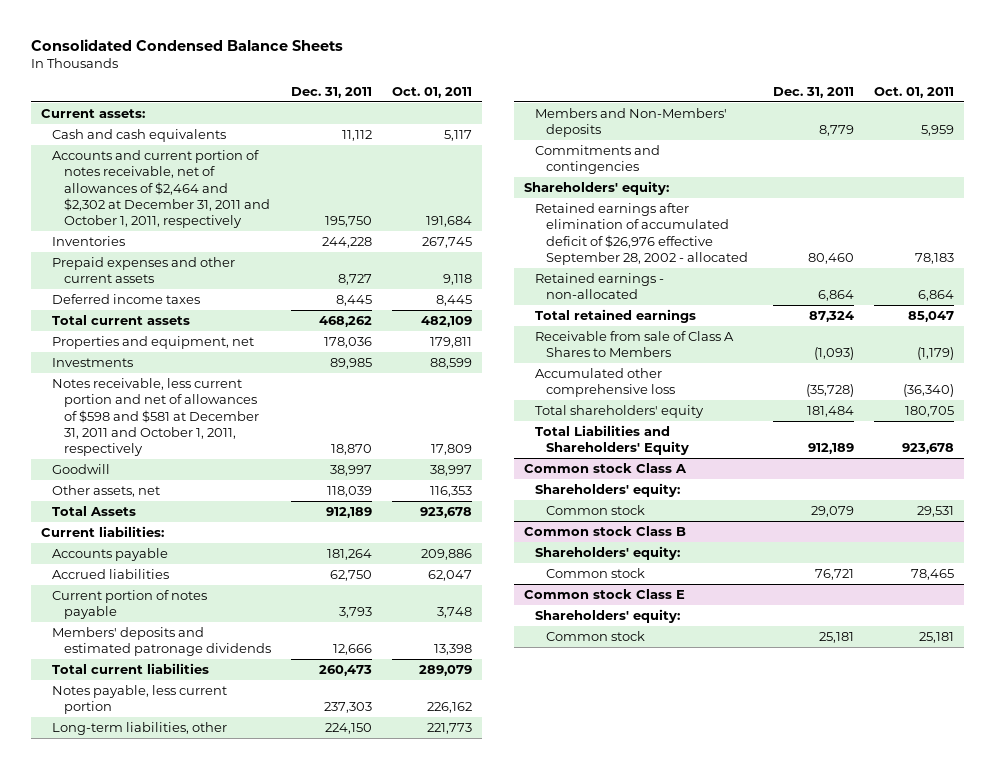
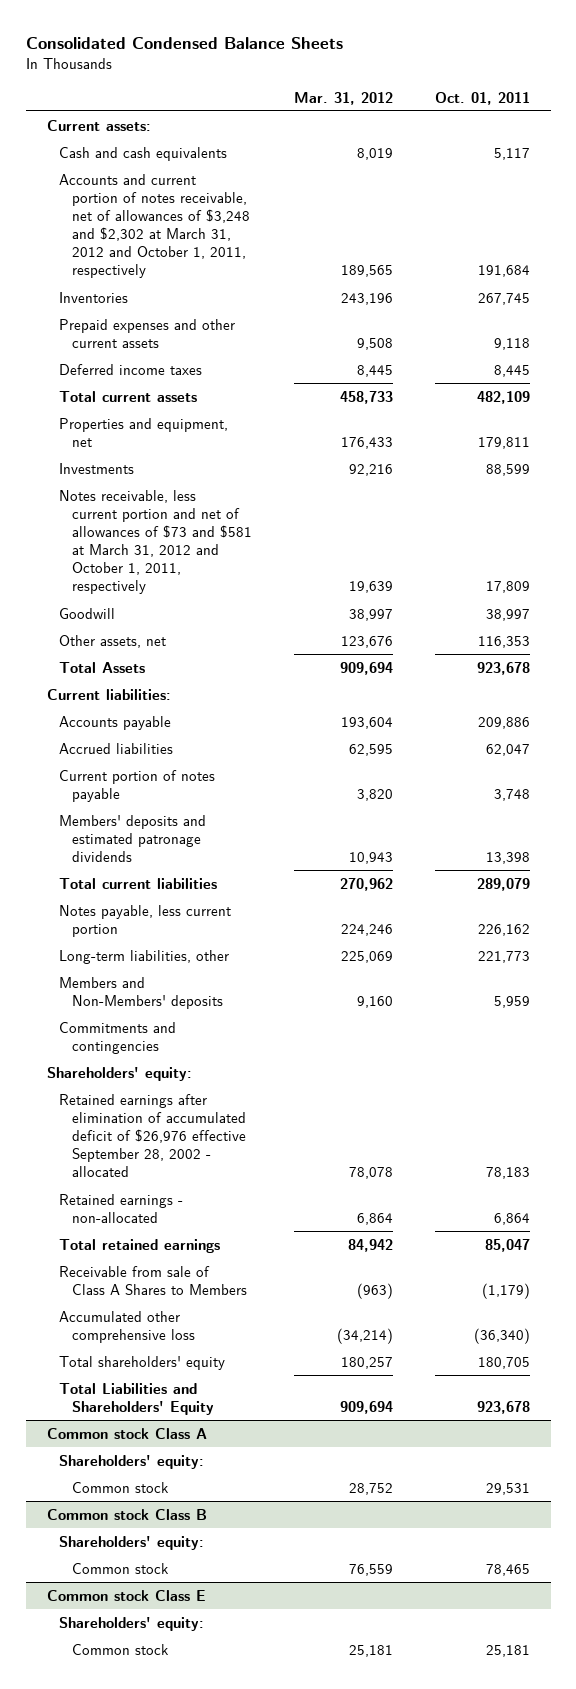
- | Dec. 31, 2011 | Oct. 01, 2011
+ | Mar. 31, 2012 | Oct. 01, 2011
- Accounts and current portion of notes receivable, net of allowances of $2,464 and $2,302 at December 31, 2011 and October 1, 2011, respectively | 195,750 | 191,684
+ Accounts and current portion of notes receivable, net of allowances of $3,248 and $2,302 at March 31, 2012 and October 1, 2011, respectively | 189,565 | 191,684
- Notes receivable, less current portion and net of allowances of $598 and $581 at December 31, 2011 and October 1, 2011, respectively | 18,870 | 17,809
+ Notes receivable, less current portion and net of allowances of $73 and $581 at March 31, 2012 and October 1, 2011, respectively | 19,639 | 17,809

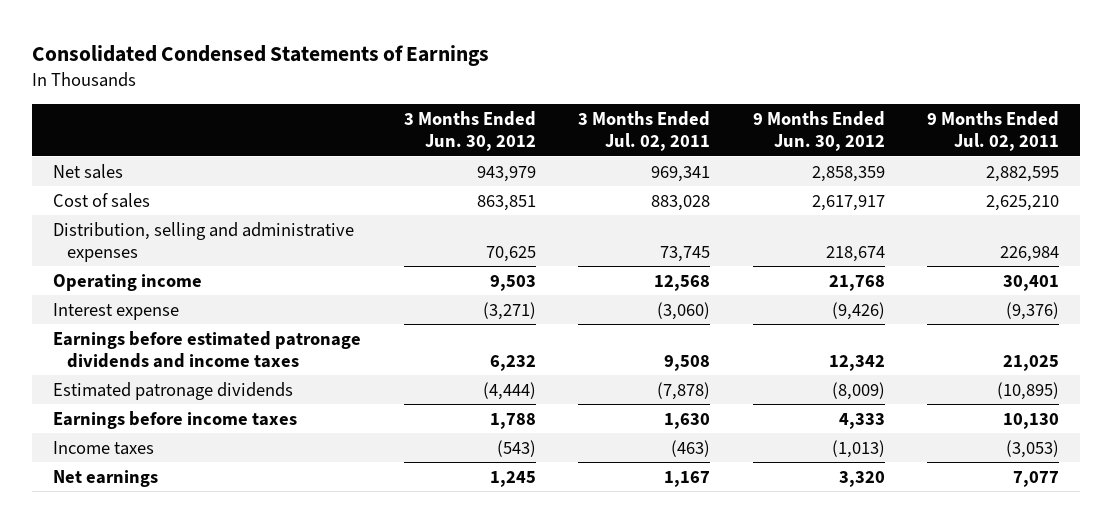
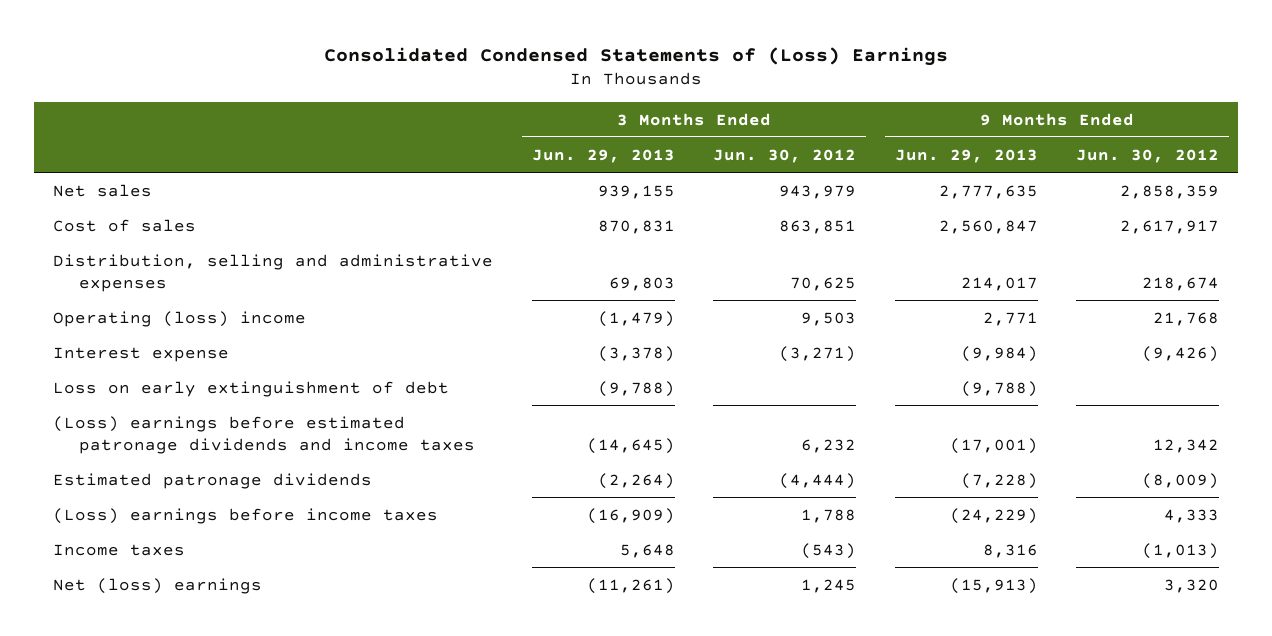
- Consolidated Condensed Statements of Earnings
+ Consolidated Condensed Statements of (Loss) Earnings
- | 3 Months Ended Jun. 30, 2012 | 3 Months Ended Jul. 02, 2011 | 9 Months Ended Jun. 30, 2012 | 9 Months Ended Jul. 02, 2011
+ | 3 Months Ended Jun. 29, 2013 | 3 Months Ended Jun. 30, 2012 | 9 Months Ended Jun. 29, 2013 | 9 Months Ended Jun. 30, 2012
- Operating income | 9,503 | 12,568 | 21,768 | 30,401
+ Operating (loss) income | (1,479) | 9,503 | 2,771 | 21,768
- Earnings before estimated patronage dividends and income taxes | 6,232 | 9,508 | 12,342 | 21,025
+ Loss on early extinguishment of debt | (9,788) | | (9,788) |
+ (Loss) earnings before estimated patronage dividends and income taxes | (14,645) | 6,232 | (17,001) | 12,342
- Earnings before income taxes | 1,788 | 1,630 | 4,333 | 10,130
+ (Loss) earnings before income taxes | (16,909) | 1,788 | (24,229) | 4,333
- Net earnings | 1,245 | 1,167 | 3,320 | 7,077
+ Net (loss) earnings | (11,261) | 1,245 | (15,913) | 3,320

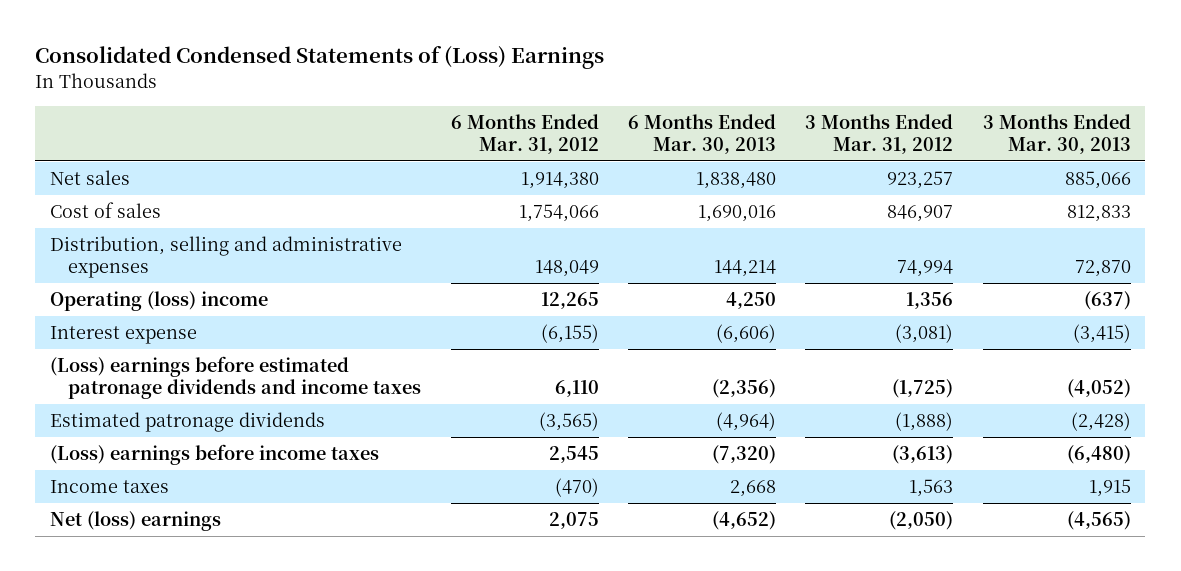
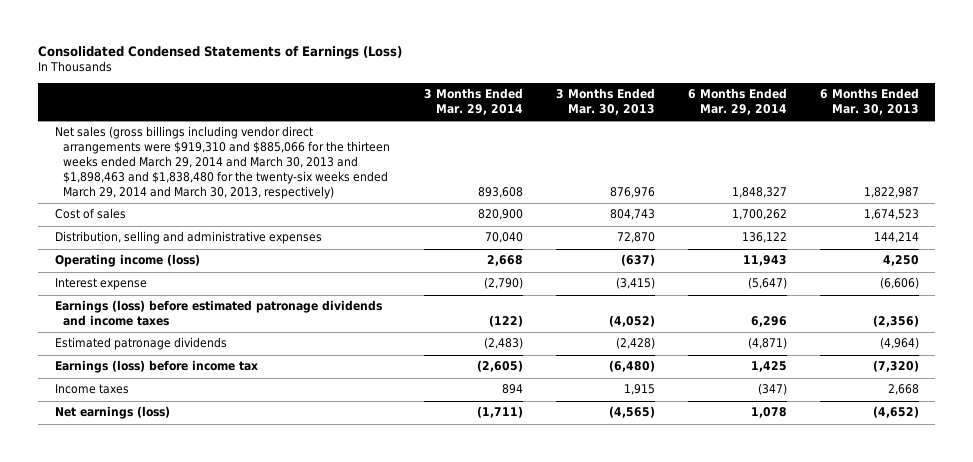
- Consolidated Condensed Statements of (Loss) Earnings
+ Consolidated Condensed Statements of Earnings (Loss)
- | 6 Months Ended Mar. 31, 2012 | 6 Months Ended Mar. 30, 2013 | 3 Months Ended Mar. 31, 2012 | 3 Months Ended Mar. 30, 2013
+ | 3 Months Ended Mar. 29, 2014 | 3 Months Ended Mar. 30, 2013 | 6 Months Ended Mar. 29, 2014 | 6 Months Ended Mar. 30, 2013
- Net sales | 1,914,380 | 1,838,480 | 923,257 | 885,066
- Cost of sales | 1,754,066 | 1,690,016 | 846,907 | 812,833
+ Net sales (gross billings including vendor direct arrangements were $919,310 and $885,066 for the thirteen weeks ended March 29, 2014 and March 30, 2013 and $1,898,463 and $1,838,480 for the twenty-six weeks ended March 29, 2014 and March 30, 2013, respectively) | 893,608 | 876,976 | 1,848,327 | 1,822,987
+ Cost of sales | 820,900 | 804,743 | 1,700,262 | 1,674,523
- Operating (loss) income | 12,265 | 4,250 | 1,356 | (637)
+ Operating income (loss) | 2,668 | (637) | 11,943 | 4,250
- (Loss) earnings before estimated patronage dividends and income taxes | 6,110 | (2,356) | (1,725) | (4,052)
+ Earnings (loss) before estimated patronage dividends and income taxes | (122) | (4,052) | 6,296 | (2,356)
- (Loss) earnings before income taxes | 2,545 | (7,320) | (3,613) | (6,480)
+ Earnings (loss) before income tax | (2,605) | (6,480) | 1,425 | (7,320)
- Net (loss) earnings | 2,075 | (4,652) | (2,050) | (4,565)
+ Net earnings (loss) | (1,711) | (4,565) | 1,078 | (4,652)

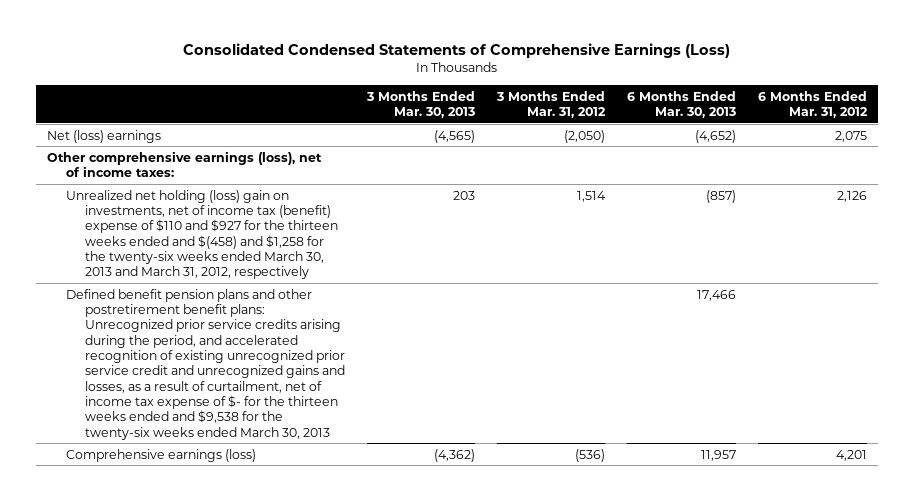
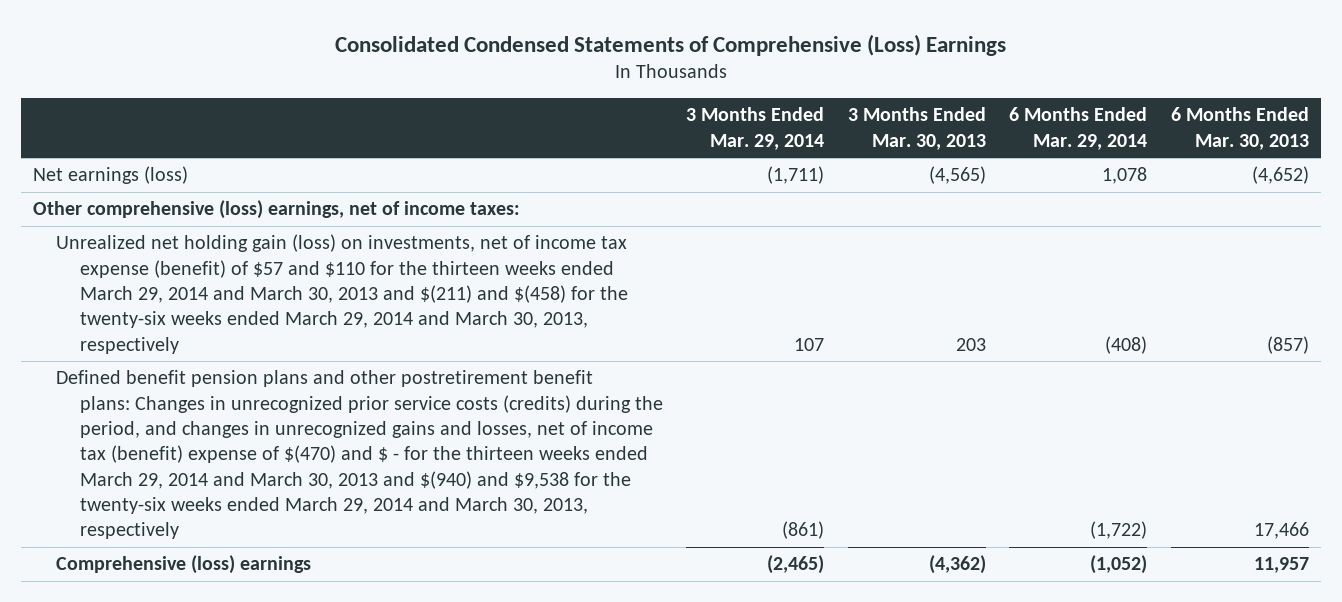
- Consolidated Condensed Statements of Comprehensive Earnings (Loss)
+ Consolidated Condensed Statements of Comprehensive (Loss) Earnings
- | 3 Months Ended Mar. 30, 2013 | 3 Months Ended Mar. 31, 2012 | 6 Months Ended Mar. 30, 2013 | 6 Months Ended Mar. 31, 2012
+ | 3 Months Ended Mar. 29, 2014 | 3 Months Ended Mar. 30, 2013 | 6 Months Ended Mar. 29, 2014 | 6 Months Ended Mar. 30, 2013
- Net (loss) earnings | (4,565) | (2,050) | (4,652) | 2,075
- Other comprehensive earnings (loss), net of income taxes:
- Unrealized net holding (loss) gain on investments, net of income tax (benefit) expense of $110 and $927 for the thirteen weeks ended and $(458) and $1,258 for the twenty-six weeks ended March 30, 2013 and March 31, 2012, respectively | 203 | 1,514 | (857) | 2,126
- Defined benefit pension plans and other postretirement benefit plans: Unrecognized prior service credits arising during the period, and accelerated recognition of existing unrecognized prior service credit and unrecognized gains and losses, as a result of curtailment, net of income tax expense of $- for the thirteen weeks ended and $9,538 for the twenty-six weeks ended March 30, 2013 | | | 17,466 |
- Comprehensive earnings (loss) | (4,362) | (536) | 11,957 | 4,201
+ Net earnings (loss) | (1,711) | (4,565) | 1,078 | (4,652)
+ Other comprehensive (loss) earnings, net of income taxes:
+ Unrealized net holding gain (loss) on investments, net of income tax expense (benefit) of $57 and $110 for the thirteen weeks ended March 29, 2014 and March 30, 2013 and $(211) and $(458) for the twenty-six weeks ended March 29, 2014 and March 30, 2013, respectively | 107 | 203 | (408) | (857)
+ Defined benefit pension plans and other postretirement benefit plans: Changes in unrecognized prior service costs (credits) during the period, and changes in unrecognized gains and losses, net of income tax (benefit) expense of $(470) and $ - for the thirteen weeks ended March 29, 2014 and March 30, 2013 and $(940) and $9,538 for the twenty-six weeks ended March 29, 2014 and March 30, 2013, respectively | (861) | | (1,722) | 17,466
+ Comprehensive (loss) earnings | (2,465) | (4,362) | (1,052) | 11,957

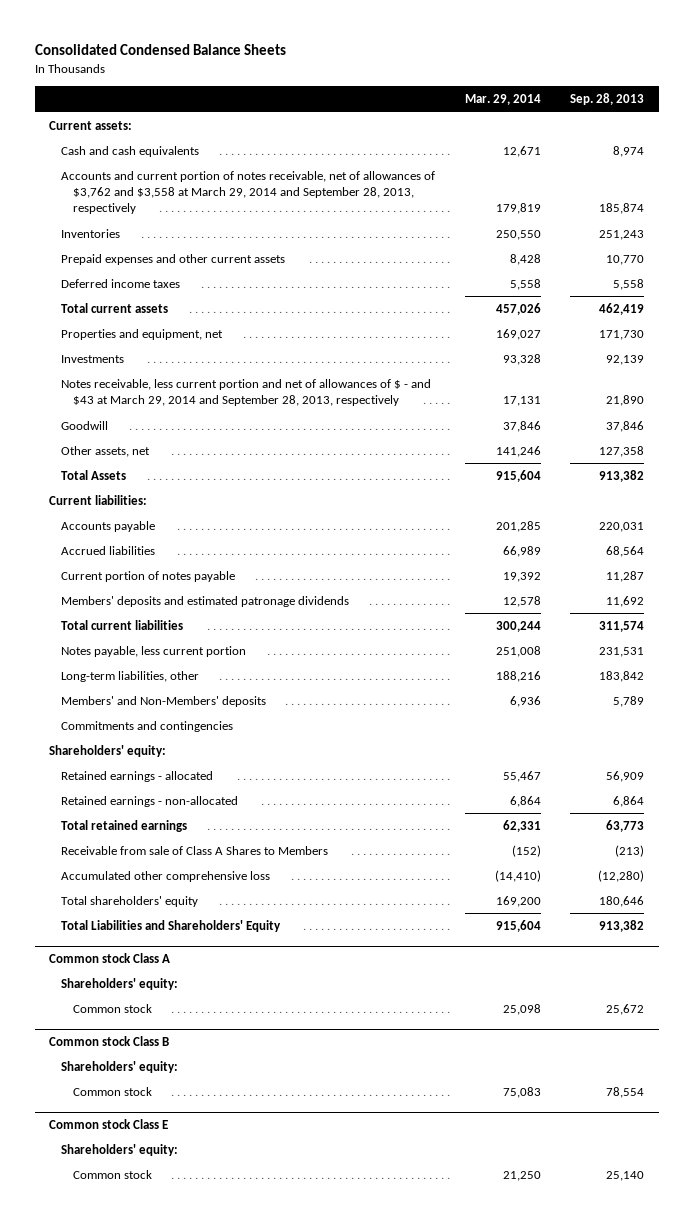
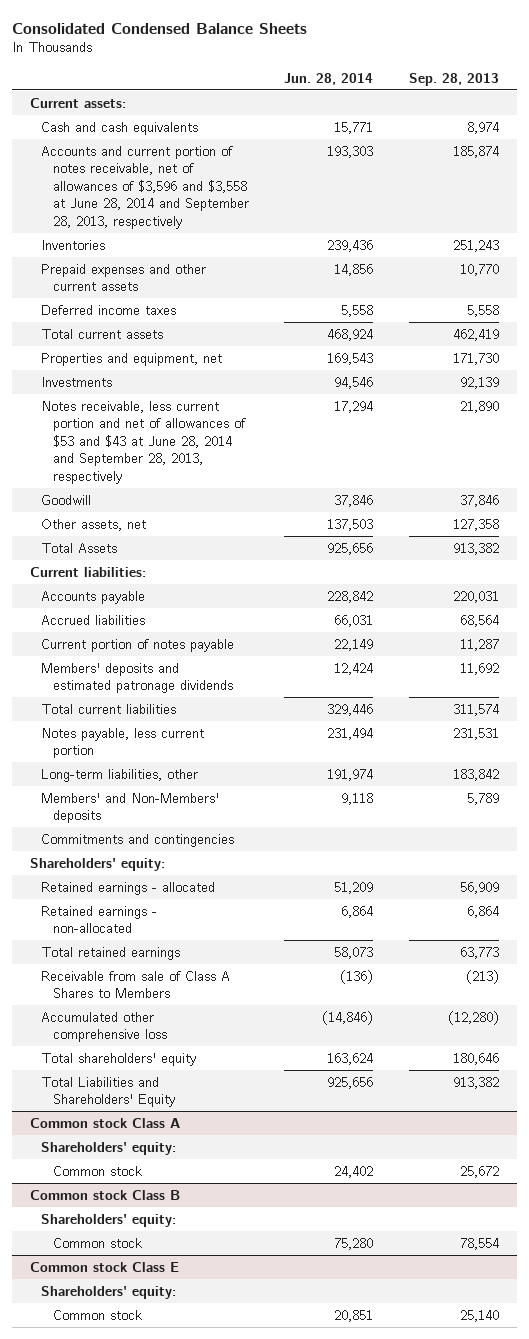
- | Mar. 29, 2014 | Sep. 28, 2013
+ | Jun. 28, 2014 | Sep. 28, 2013
- Accounts and current portion of notes receivable, net of allowances of $3,762 and $3,558 at March 29, 2014 and September 28, 2013, respectively | 179,819 | 185,874
+ Accounts and current portion of notes receivable, net of allowances of $3,596 and $3,558 at June 28, 2014 and September 28, 2013, respectively | 193,303 | 185,874
- Notes receivable, less current portion and net of allowances of $ - and $43 at March 29, 2014 and September 28, 2013, respectively | 17,131 | 21,890
+ Notes receivable, less current portion and net of allowances of $53 and $43 at June 28, 2014 and September 28, 2013, respectively | 17,294 | 21,890

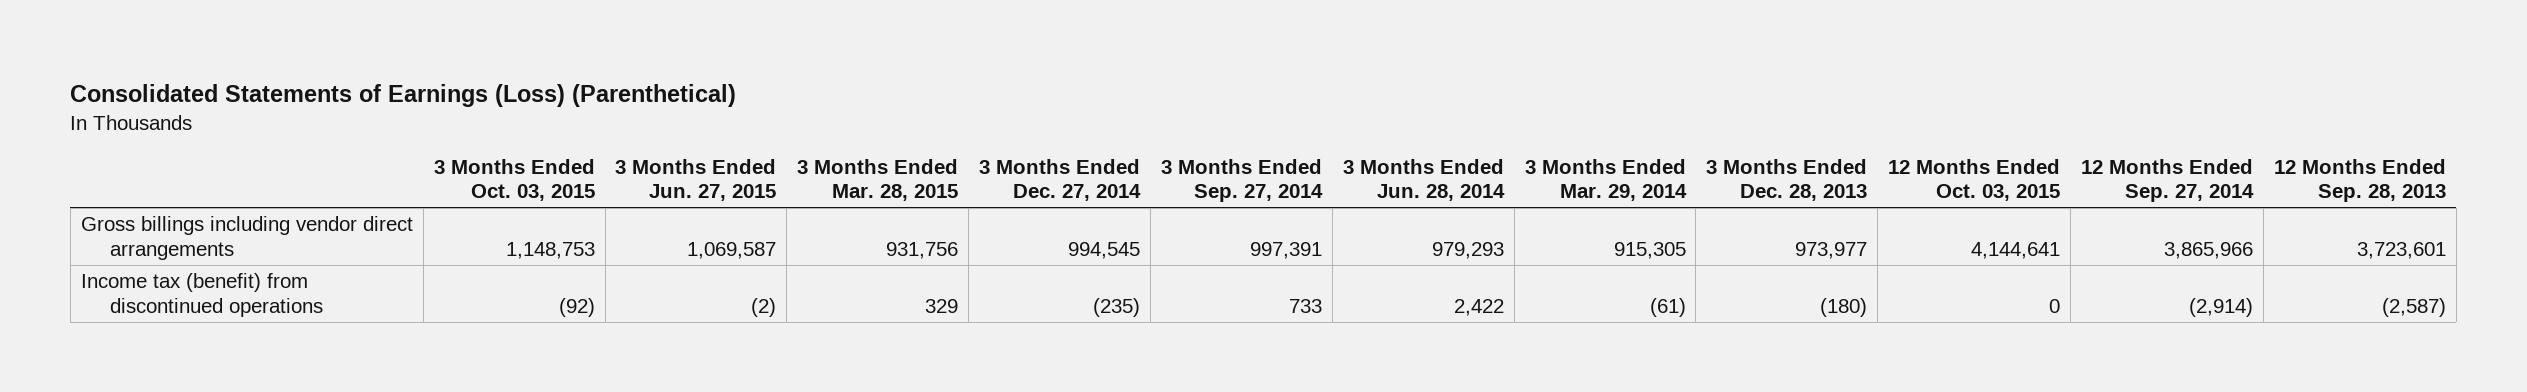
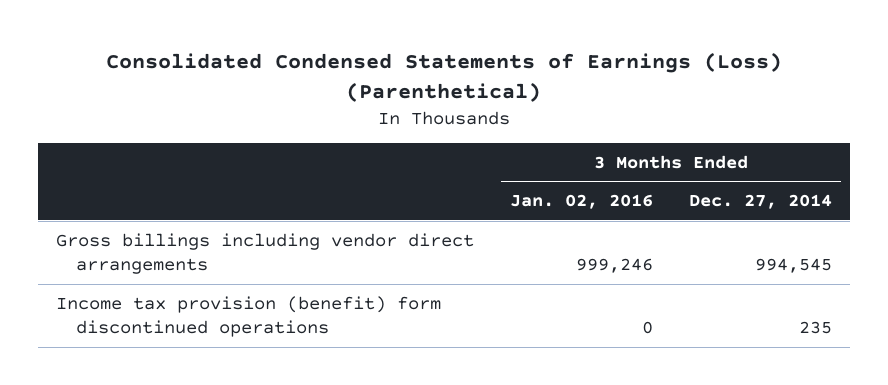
- Consolidated Statements of Earnings (Loss) (Parenthetical)
+ Consolidated Condensed Statements of Earnings (Loss) (Parenthetical)
- | 3 Months Ended Oct. 03, 2015 | 3 Months Ended Jun. 27, 2015 | 3 Months Ended Mar. 28, 2015 | 3 Months Ended Dec. 27, 2014 | 3 Months Ended Sep. 27, 2014 | 3 Months Ended Jun. 28, 2014 | 3 Months Ended Mar. 29, 2014 | 3 Months Ended Dec. 28, 2013 | 12 Months Ended Oct. 03, 2015 | 12 Months Ended Sep. 27, 2014 | 12 Months Ended Sep. 28, 2013
+ | 3 Months Ended Jan. 02, 2016 | 3 Months Ended Dec. 27, 2014
- Income tax (benefit) from discontinued operations | (92) | (2) | 329 | (235) | 733 | 2,422 | (61) | (180) | 0 | (2,914) | (2,587)
+ Income tax provision (benefit) form discontinued operations | 0 | 235

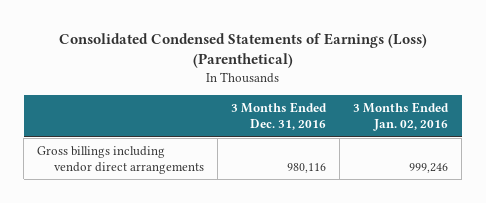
- | 3 Months Ended Jan. 02, 2016 | 3 Months Ended Dec. 27, 2014
+ | 3 Months Ended Dec. 31, 2016 | 3 Months Ended Jan. 02, 2016
- Income tax provision (benefit) form discontinued operations | 0 | 235

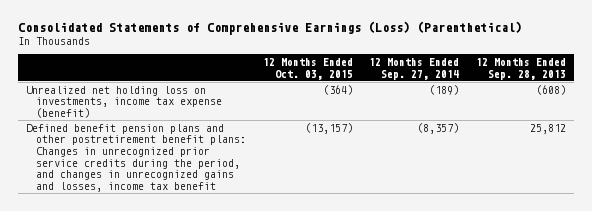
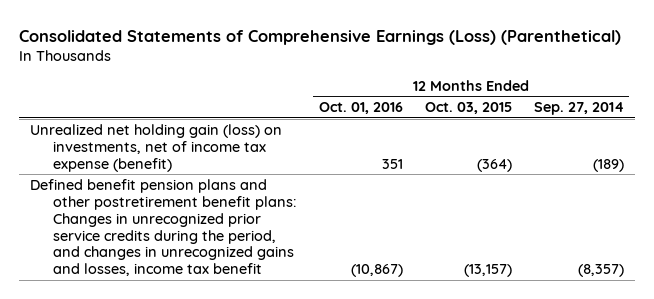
- | 12 Months Ended Oct. 03, 2015 | 12 Months Ended Sep. 27, 2014 | 12 Months Ended Sep. 28, 2013
+ | 12 Months Ended Oct. 01, 2016 | 12 Months Ended Oct. 03, 2015 | 12 Months Ended Sep. 27, 2014
- Unrealized net holding loss on investments, income tax expense (benefit) | (364) | (189) | (608)
+ Unrealized net holding gain (loss) on investments, net of income tax expense (benefit) | 351 | (364) | (189)

